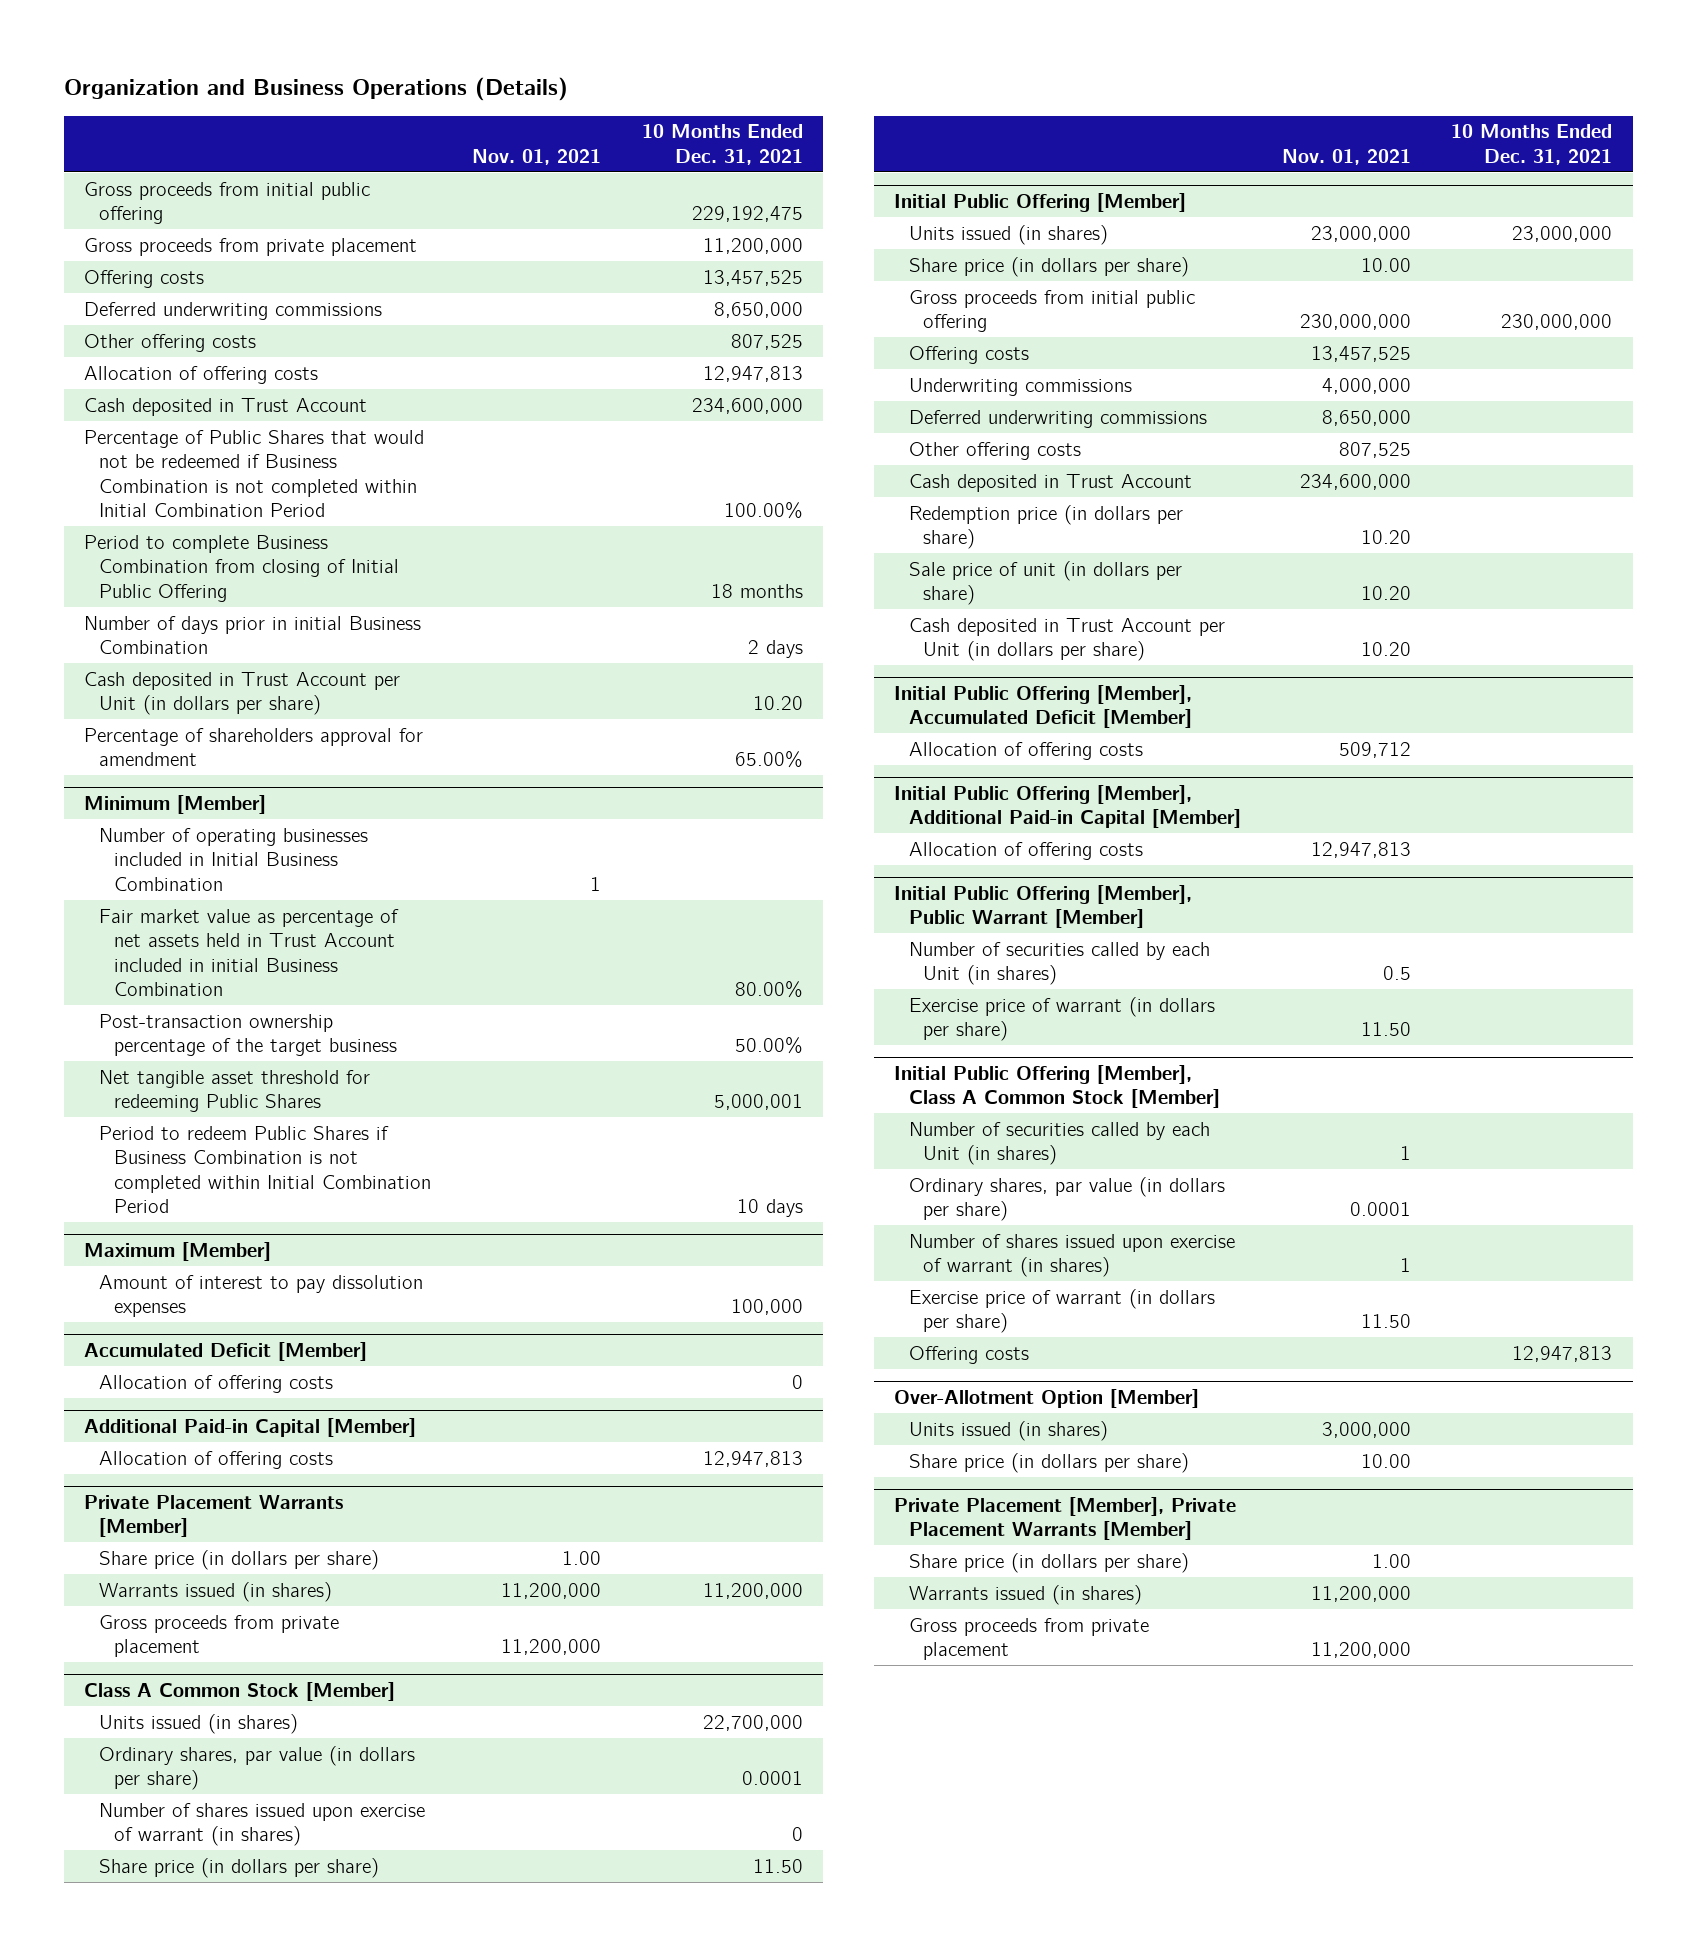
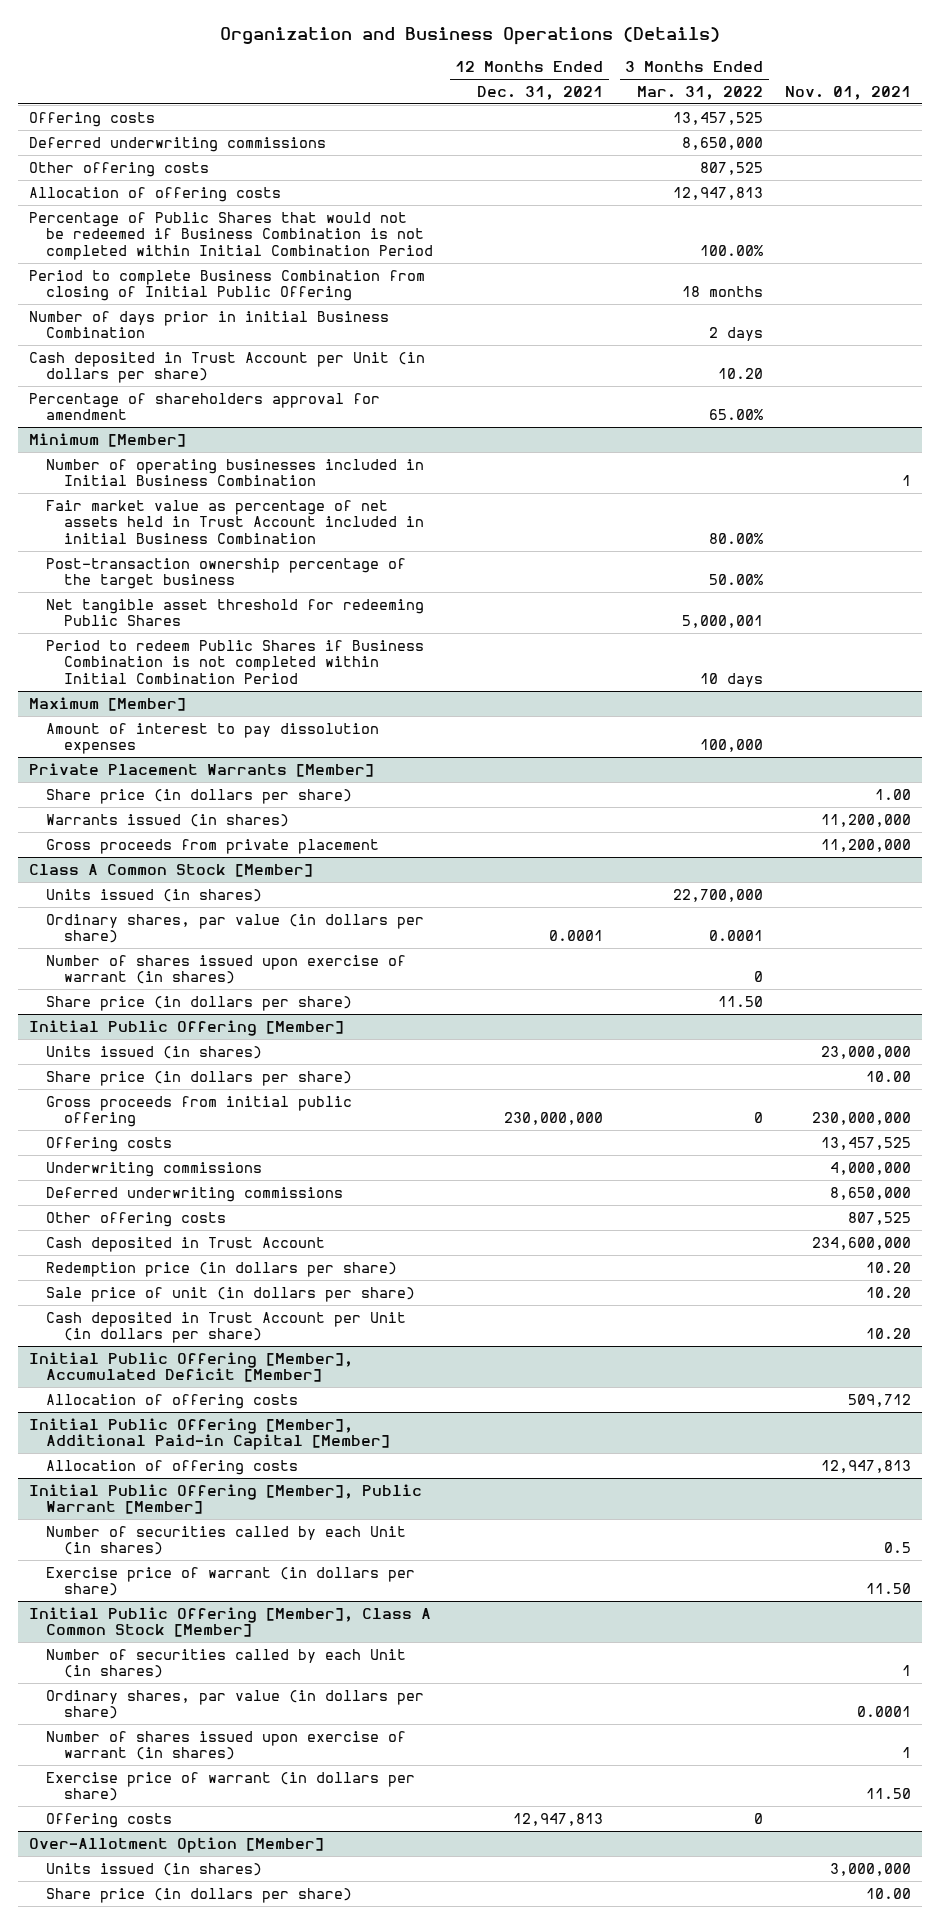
- | Nov. 01, 2021 | 10 Months Ended Dec. 31, 2021
+ | 12 Months Ended Dec. 31, 2021 | 3 Months Ended Mar. 31, 2022 | Nov. 01, 2021
- Gross proceeds from initial public offering | | 229,192,475
- Gross proceeds from private placement | | 11,200,000
- Cash deposited in Trust Account | | 234,600,000
- Accumulated Deficit [Member]
- Allocation of offering costs | | 0
- Additional Paid-in Capital [Member]
- Allocation of offering costs | | 12,947,813
- Private Placement [Member], Private Placement Warrants [Member]
- Share price (in dollars per share) | 1.00 |
- Warrants issued (in shares) | 11,200,000 |
- Gross proceeds from private placement | 11,200,000 |

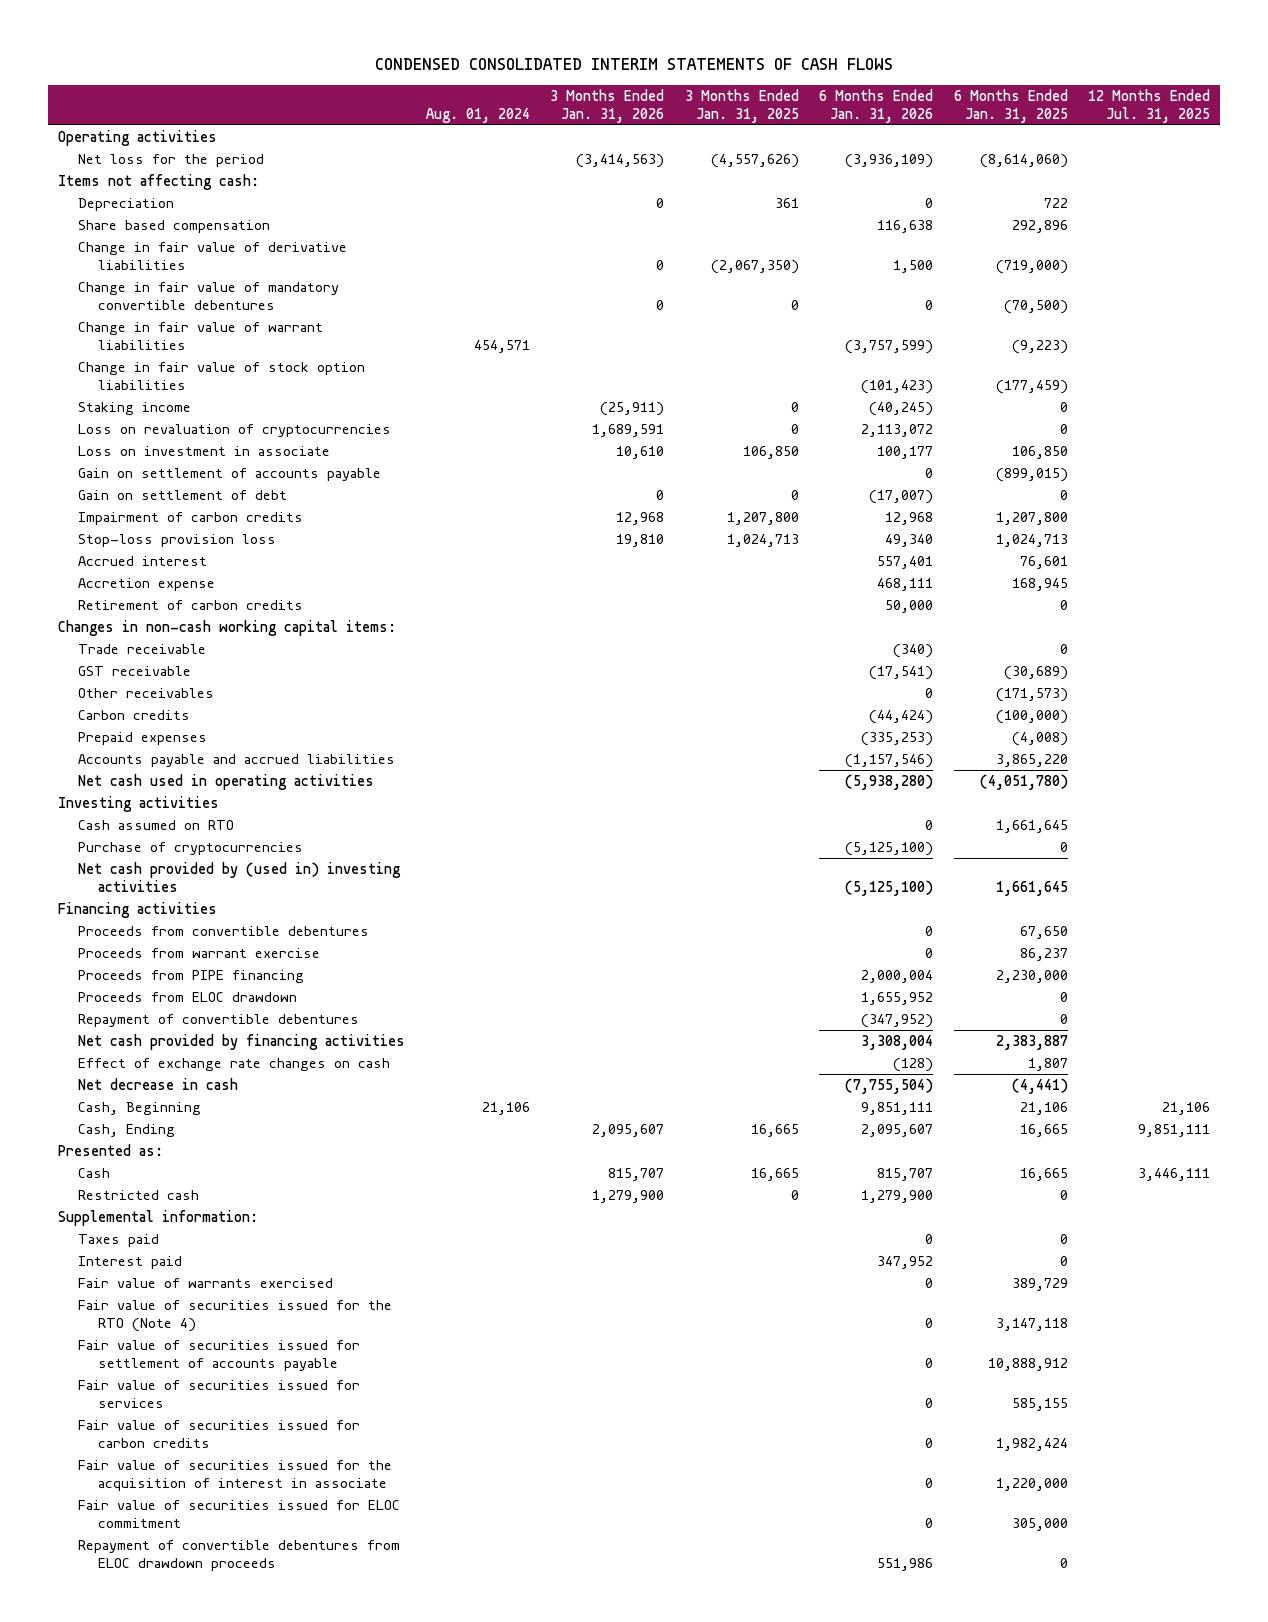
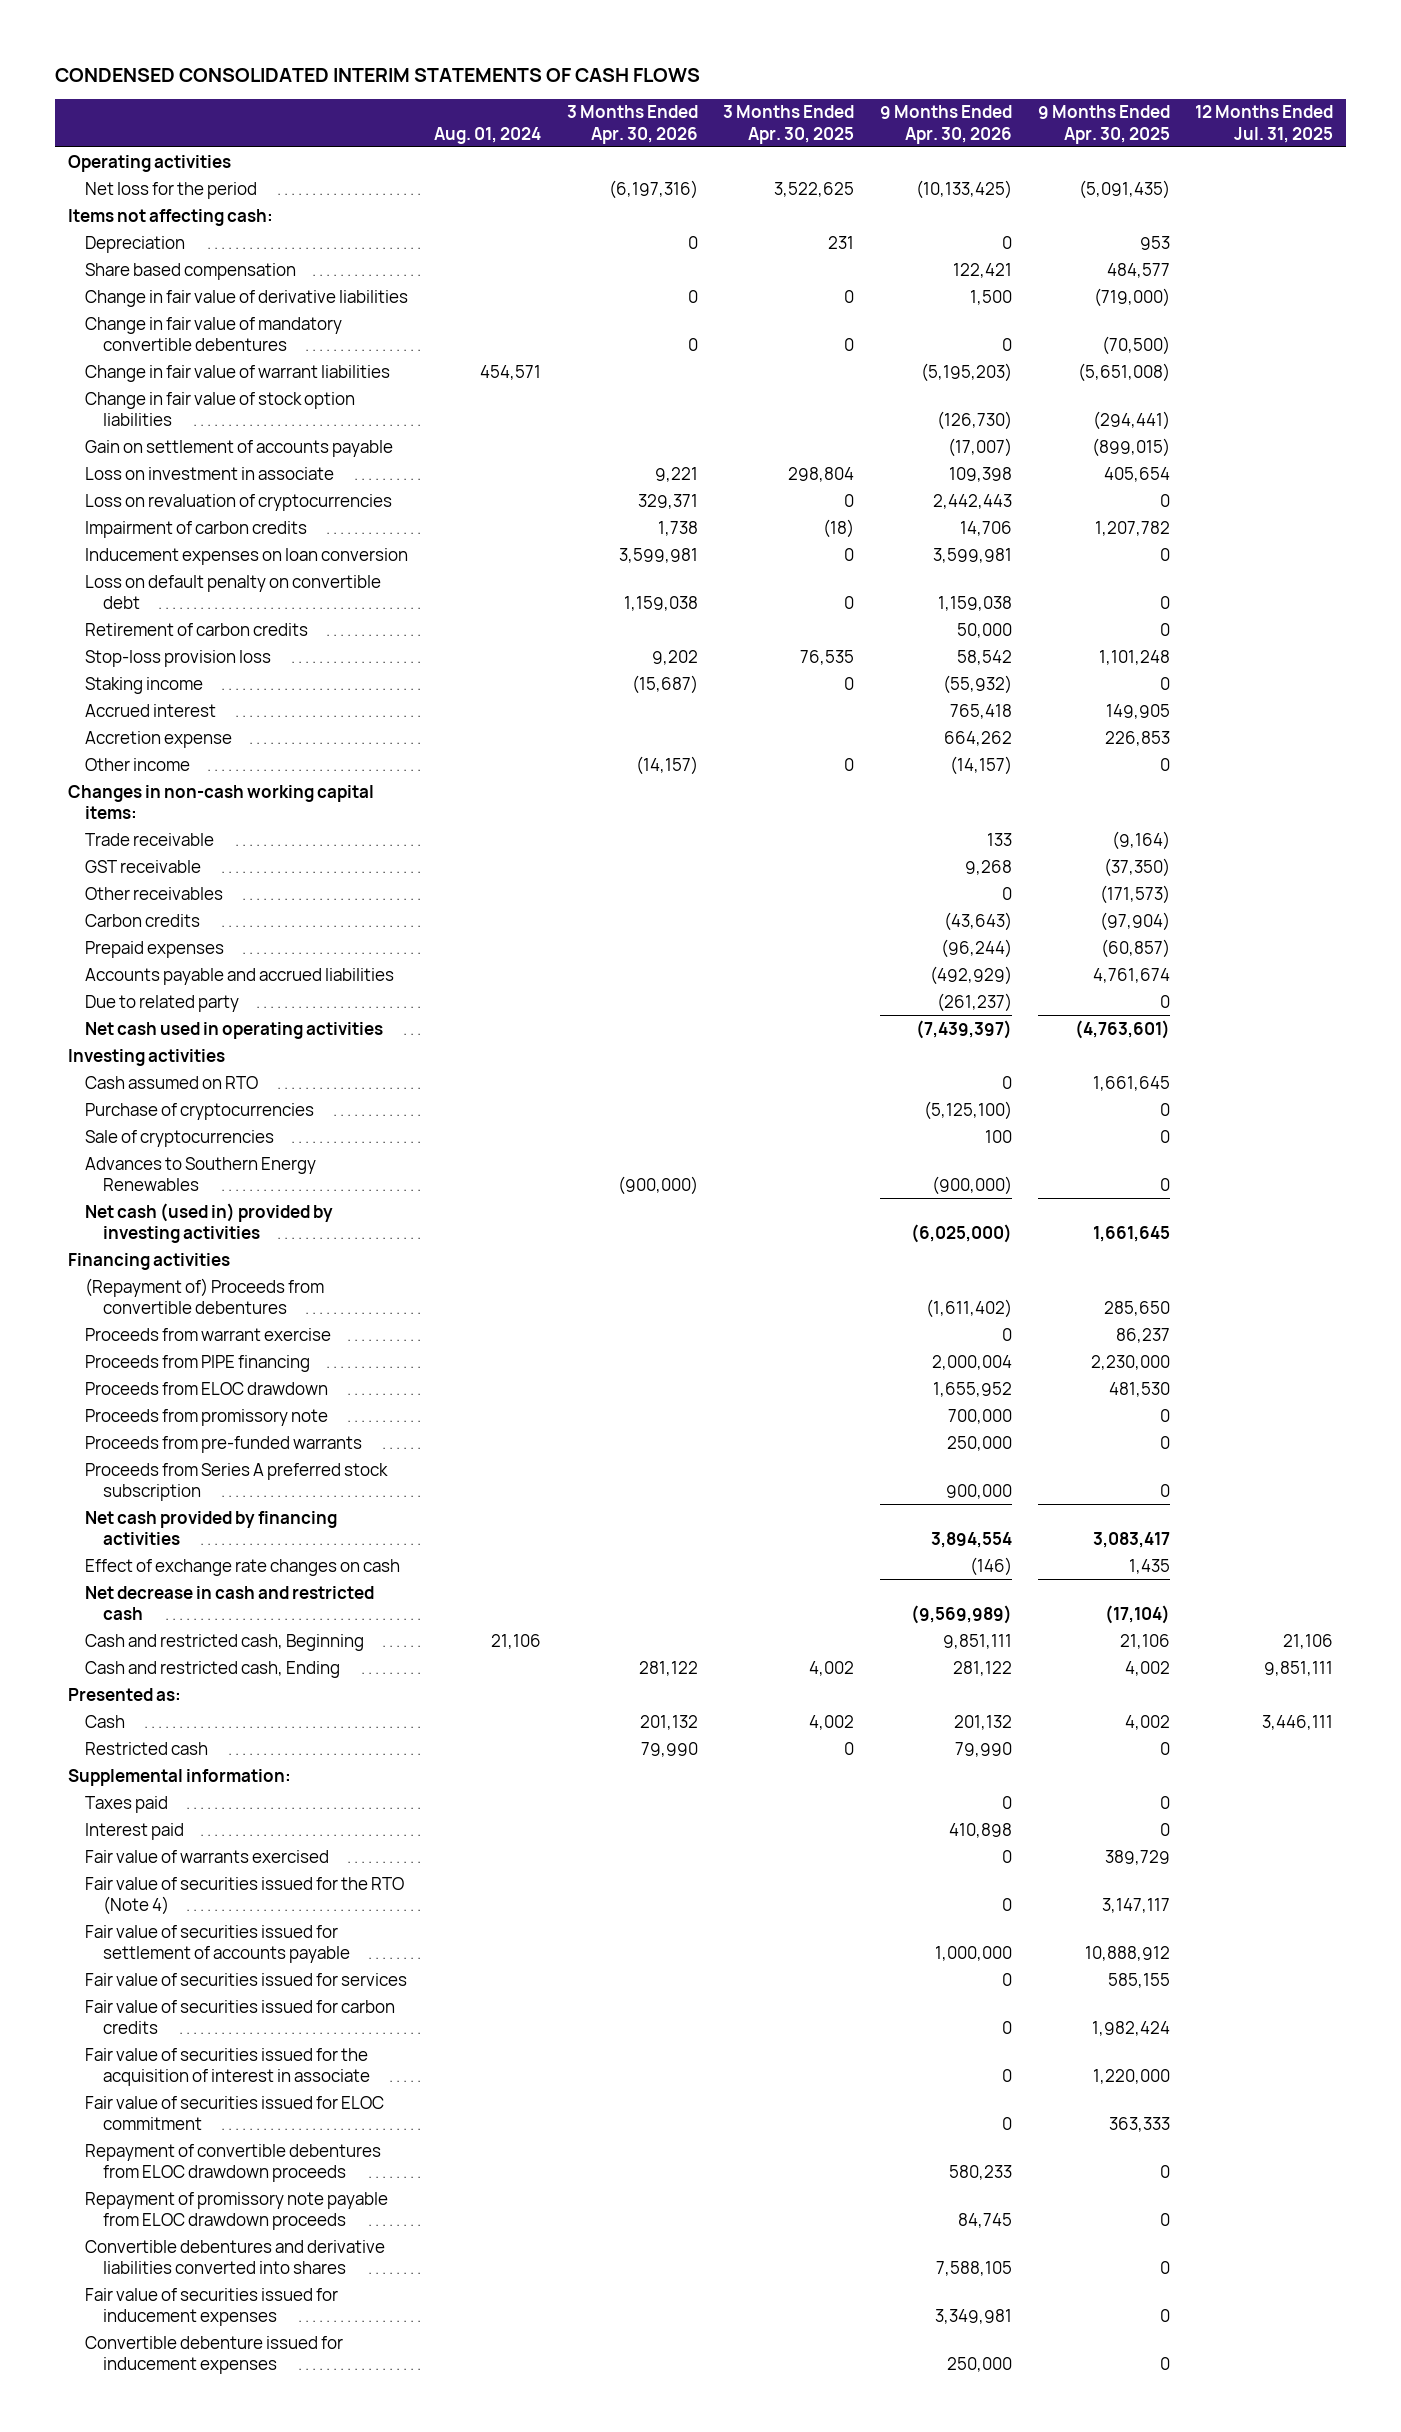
- | Aug. 01, 2024 | 3 Months Ended Jan. 31, 2026 | 3 Months Ended Jan. 31, 2025 | 6 Months Ended Jan. 31, 2026 | 6 Months Ended Jan. 31, 2025 | 12 Months Ended Jul. 31, 2025
+ | Aug. 01, 2024 | 3 Months Ended Apr. 30, 2026 | 3 Months Ended Apr. 30, 2025 | 9 Months Ended Apr. 30, 2026 | 9 Months Ended Apr. 30, 2025 | 12 Months Ended Jul. 31, 2025
- Gain on settlement of debt | | 0 | 0 | (17,007) | 0 |
moved down: Loss on investment in associate | | 9,221 | 298,804 | 109,398 | 405,654 |
moved down: Loss on revaluation of cryptocurrencies | | 329,371 | 0 | 2,442,443 | 0 |
+ Inducement expenses on loan conversion | | 3,599,981 | 0 | 3,599,981 | 0 |
+ Loss on default penalty on convertible debt | | 1,159,038 | 0 | 1,159,038 | 0 |
moved up: Retirement of carbon credits | | | | 50,000 | 0 |
moved down: Staking income | | (15,687) | 0 | (55,932) | 0 |
+ Other income | | (14,157) | 0 | (14,157) | 0 |
+ Due to related party | | | | (261,237) | 0 |
- Net cash provided by (used in) investing activities | | | | (5,125,100) | 1,661,645 |
+ Sale of cryptocurrencies | | | | 100 | 0 |
+ Advances to Southern Energy Renewables | | (900,000) | | (900,000) | 0 |
+ Net cash (used in) provided by investing activities | | | | (6,025,000) | 1,661,645 |
- Proceeds from convertible debentures | | | | 0 | 67,650 |
+ (Repayment of) Proceeds from convertible debentures | | | | (1,611,402) | 285,650 |
- Repayment of convertible debentures | | | | (347,952) | 0 |
+ Proceeds from promissory note | | | | 700,000 | 0 |
+ Proceeds from pre-funded warrants | | | | 250,000 | 0 |
+ Proceeds from Series A preferred stock subscription | | | | 900,000 | 0 |
- Net decrease in cash | | | | (7,755,504) | (4,441) |
- Cash, Beginning | 21,106 | | | 9,851,111 | 21,106 | 21,106
- Cash, Ending | | 2,095,607 | 16,665 | 2,095,607 | 16,665 | 9,851,111
+ Net decrease in cash and restricted cash | | | | (9,569,989) | (17,104) |
+ Cash and restricted cash, Beginning | 21,106 | | | 9,851,111 | 21,106 | 21,106
+ Cash and restricted cash, Ending | | 281,122 | 4,002 | 281,122 | 4,002 | 9,851,111
+ Repayment of promissory note payable from ELOC drawdown proceeds | | | | 84,745 | 0 |
+ Convertible debentures and derivative liabilities converted into shares | | | | 7,588,105 | 0 |
+ Fair value of securities issued for inducement expenses | | | | 3,349,981 | 0 |
+ Convertible debenture issued for inducement expenses | | | | 250,000 | 0 |

